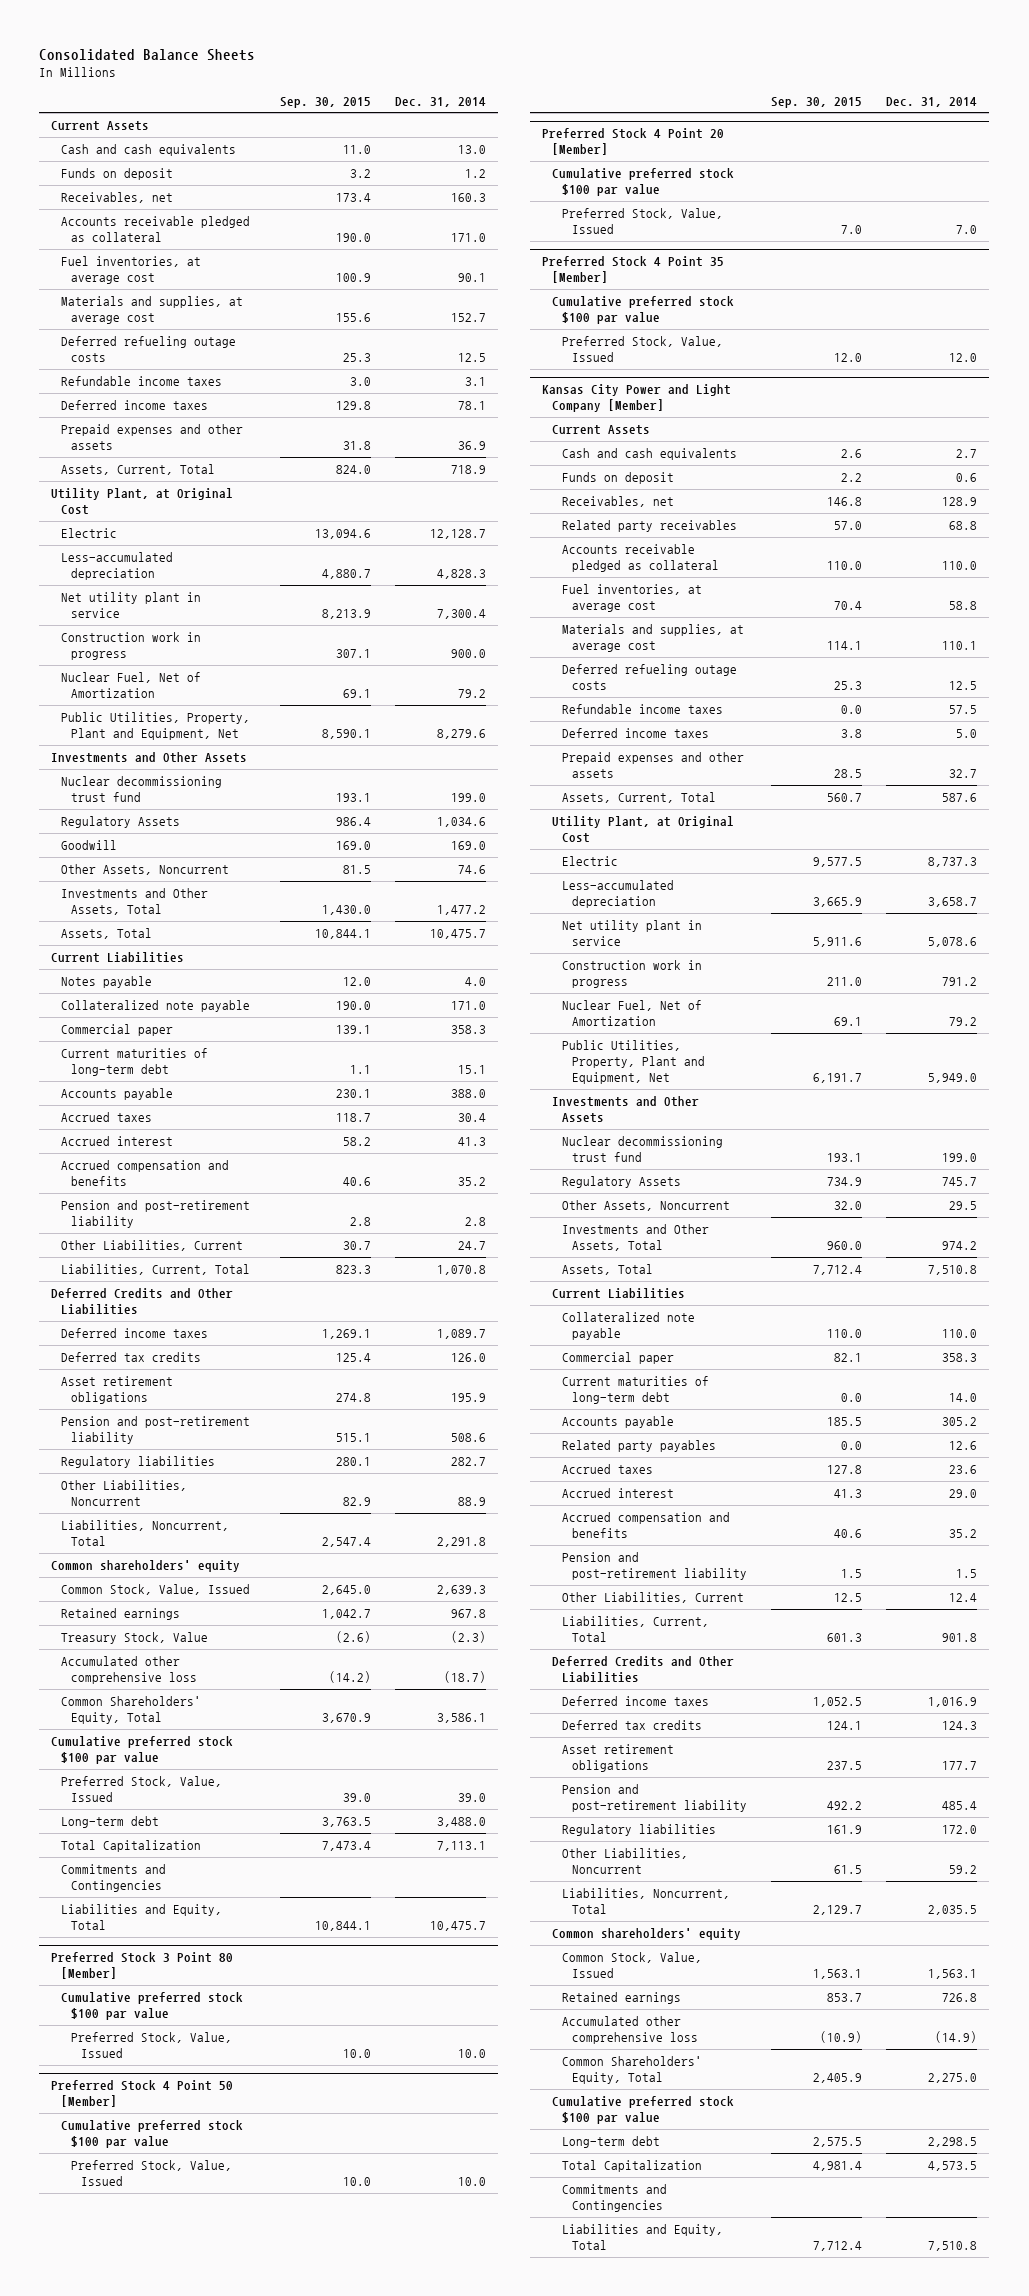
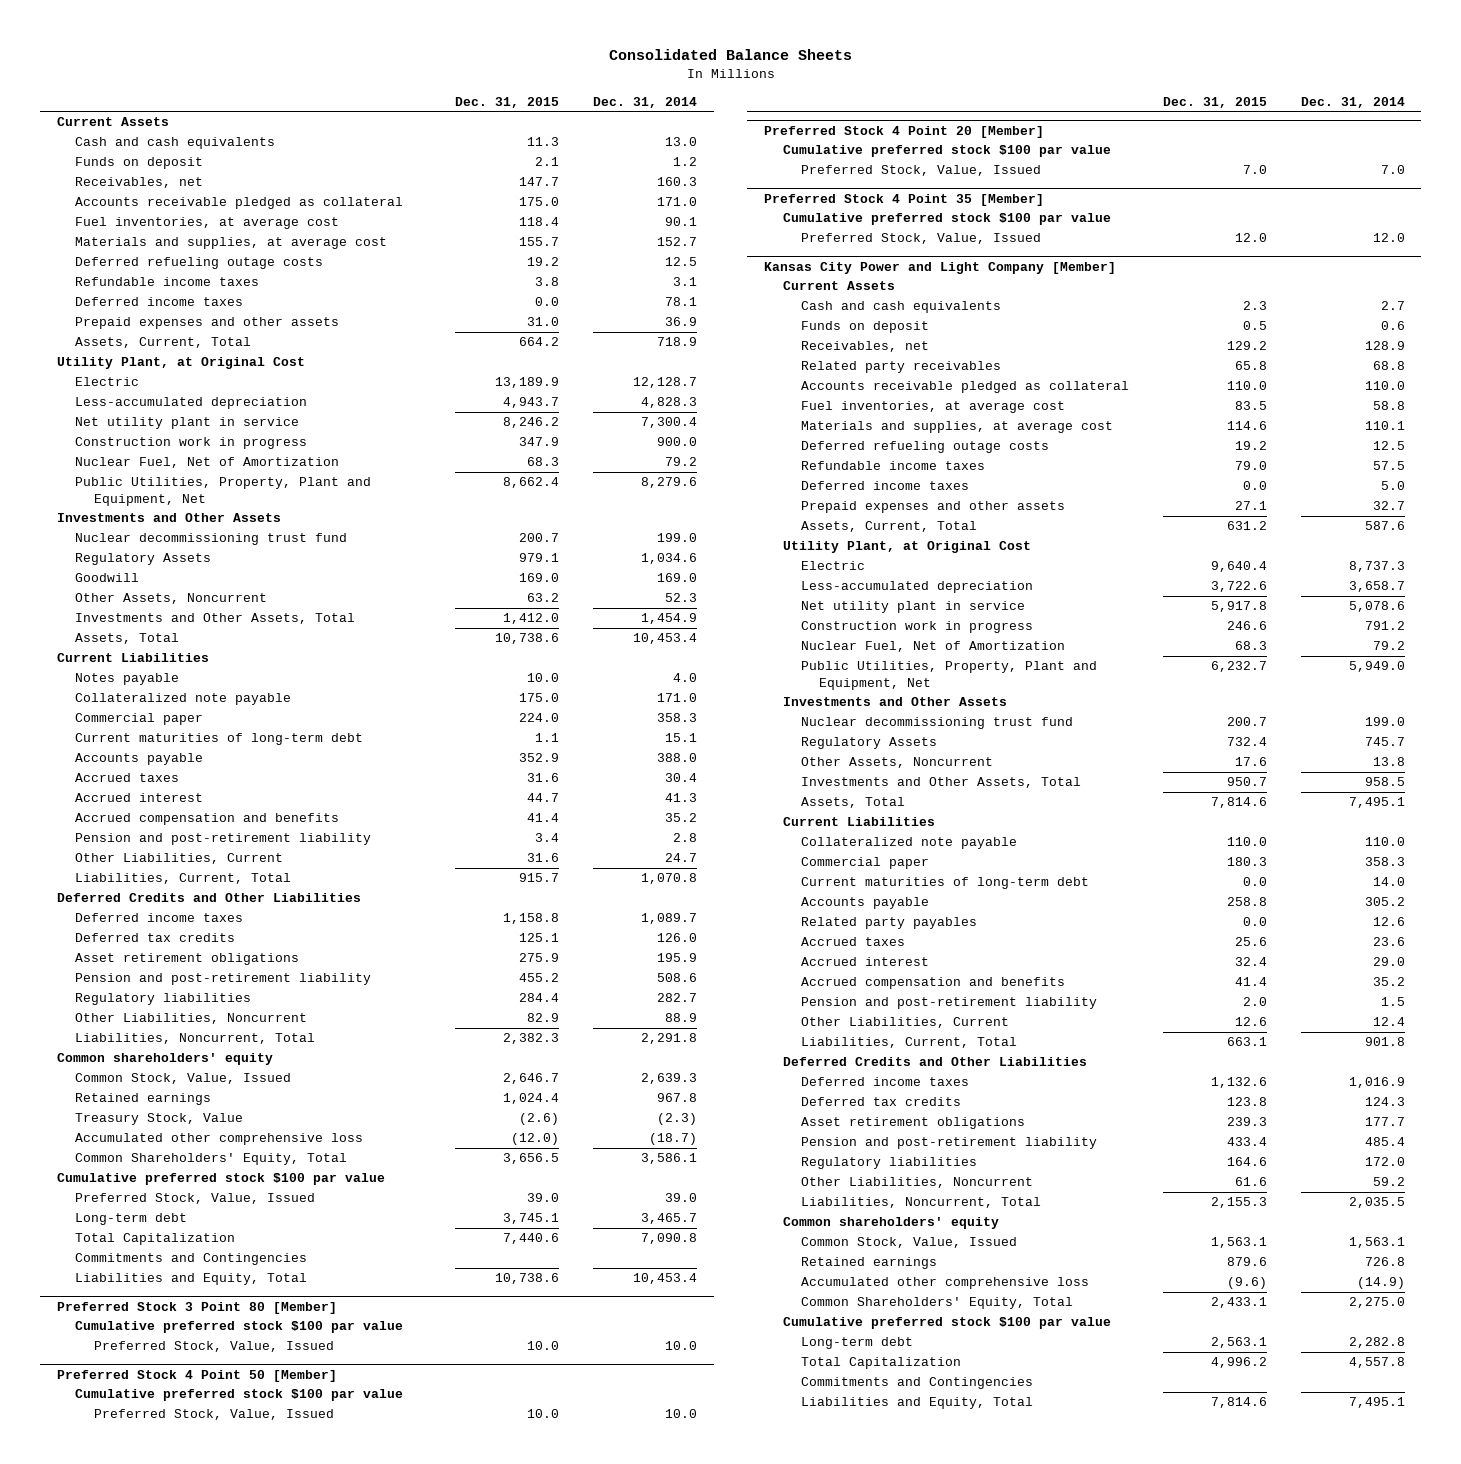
- | Sep. 30, 2015 | Dec. 31, 2014
+ | Dec. 31, 2015 | Dec. 31, 2014
- Other Assets, Noncurrent | 81.5 | 74.6
- Investments and Other Assets, Total | 1,430.0 | 1,477.2
- Assets, Total | 10,844.1 | 10,475.7
+ Other Assets, Noncurrent | 63.2 | 52.3
+ Investments and Other Assets, Total | 1,412.0 | 1,454.9
+ Assets, Total | 10,738.6 | 10,453.4
- Long-term debt | 3,763.5 | 3,488.0
- Total Capitalization | 7,473.4 | 7,113.1
+ Long-term debt | 3,745.1 | 3,465.7
+ Total Capitalization | 7,440.6 | 7,090.8
- Liabilities and Equity, Total | 10,844.1 | 10,475.7
+ Liabilities and Equity, Total | 10,738.6 | 10,453.4
@ Kansas City Power and Light Company [Member]
- Other Assets, Noncurrent | 32.0 | 29.5
- Investments and Other Assets, Total | 960.0 | 974.2
- Assets, Total | 7,712.4 | 7,510.8
+ Other Assets, Noncurrent | 17.6 | 13.8
+ Investments and Other Assets, Total | 950.7 | 958.5
+ Assets, Total | 7,814.6 | 7,495.1
- Long-term debt | 2,575.5 | 2,298.5
- Total Capitalization | 4,981.4 | 4,573.5
+ Long-term debt | 2,563.1 | 2,282.8
+ Total Capitalization | 4,996.2 | 4,557.8
- Liabilities and Equity, Total | 7,712.4 | 7,510.8
+ Liabilities and Equity, Total | 7,814.6 | 7,495.1

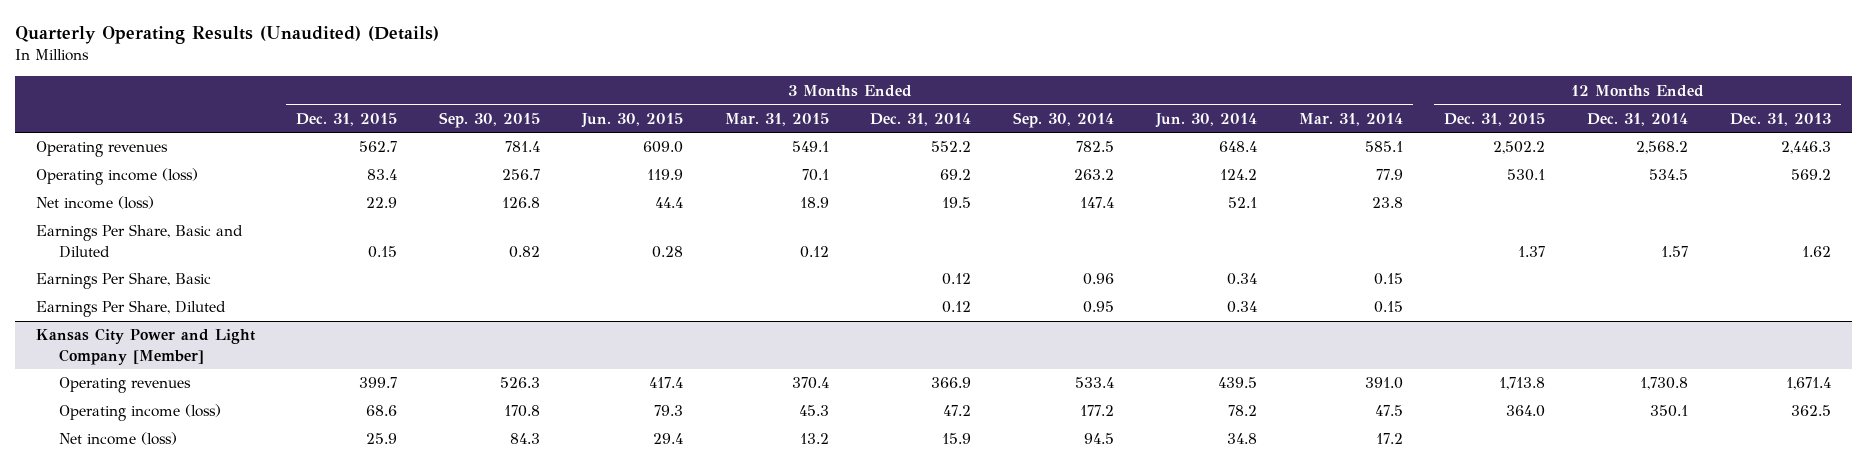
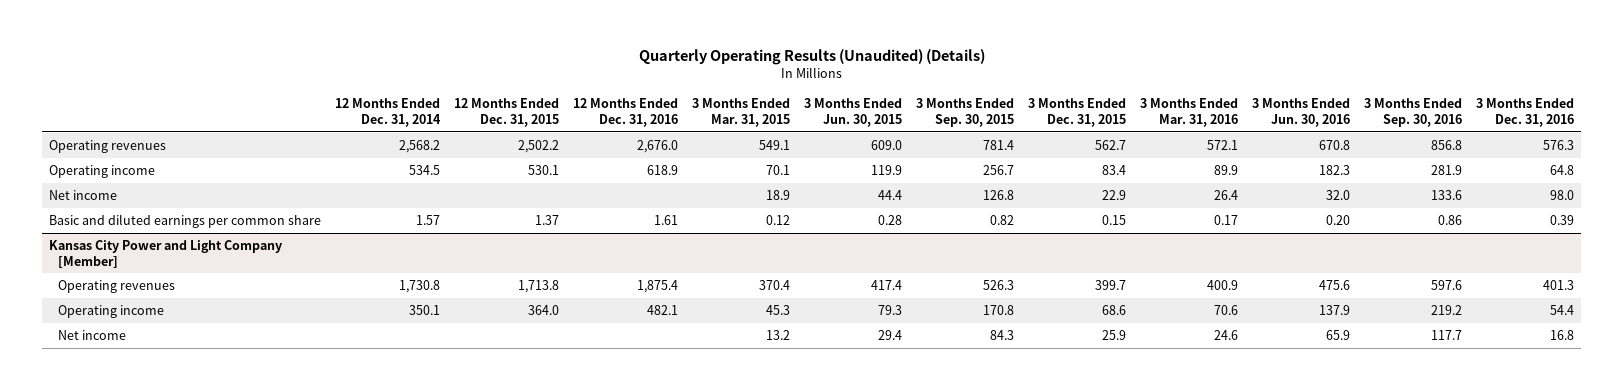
- | 3 Months Ended Dec. 31, 2015 | 3 Months Ended Sep. 30, 2015 | 3 Months Ended Jun. 30, 2015 | 3 Months Ended Mar. 31, 2015 | 3 Months Ended Dec. 31, 2014 | 3 Months Ended Sep. 30, 2014 | 3 Months Ended Jun. 30, 2014 | 3 Months Ended Mar. 31, 2014 | 12 Months Ended Dec. 31, 2015 | 12 Months Ended Dec. 31, 2014 | 12 Months Ended Dec. 31, 2013
+ | 12 Months Ended Dec. 31, 2014 | 12 Months Ended Dec. 31, 2015 | 12 Months Ended Dec. 31, 2016 | 3 Months Ended Mar. 31, 2015 | 3 Months Ended Jun. 30, 2015 | 3 Months Ended Sep. 30, 2015 | 3 Months Ended Dec. 31, 2015 | 3 Months Ended Mar. 31, 2016 | 3 Months Ended Jun. 30, 2016 | 3 Months Ended Sep. 30, 2016 | 3 Months Ended Dec. 31, 2016
- Operating income (loss) | 83.4 | 256.7 | 119.9 | 70.1 | 69.2 | 263.2 | 124.2 | 77.9 | 530.1 | 534.5 | 569.2
- Net income (loss) | 22.9 | 126.8 | 44.4 | 18.9 | 19.5 | 147.4 | 52.1 | 23.8 | | |
- Earnings Per Share, Basic and Diluted | 0.15 | 0.82 | 0.28 | 0.12 | | | | | 1.37 | 1.57 | 1.62
- Earnings Per Share, Basic | | | | | 0.12 | 0.96 | 0.34 | 0.15 | | |
- Earnings Per Share, Diluted | | | | | 0.12 | 0.95 | 0.34 | 0.15 | | |
+ Operating income | 534.5 | 530.1 | 618.9 | 70.1 | 119.9 | 256.7 | 83.4 | 89.9 | 182.3 | 281.9 | 64.8
+ Net income | | | | 18.9 | 44.4 | 126.8 | 22.9 | 26.4 | 32.0 | 133.6 | 98.0
+ Basic and diluted earnings per common share | 1.57 | 1.37 | 1.61 | 0.12 | 0.28 | 0.82 | 0.15 | 0.17 | 0.20 | 0.86 | 0.39
@ Kansas City Power and Light Company [Member]
- Operating income (loss) | 68.6 | 170.8 | 79.3 | 45.3 | 47.2 | 177.2 | 78.2 | 47.5 | 364.0 | 350.1 | 362.5
- Net income (loss) | 25.9 | 84.3 | 29.4 | 13.2 | 15.9 | 94.5 | 34.8 | 17.2 | | |
+ Operating income | 350.1 | 364.0 | 482.1 | 45.3 | 79.3 | 170.8 | 68.6 | 70.6 | 137.9 | 219.2 | 54.4
+ Net income | | | | 13.2 | 29.4 | 84.3 | 25.9 | 24.6 | 65.9 | 117.7 | 16.8

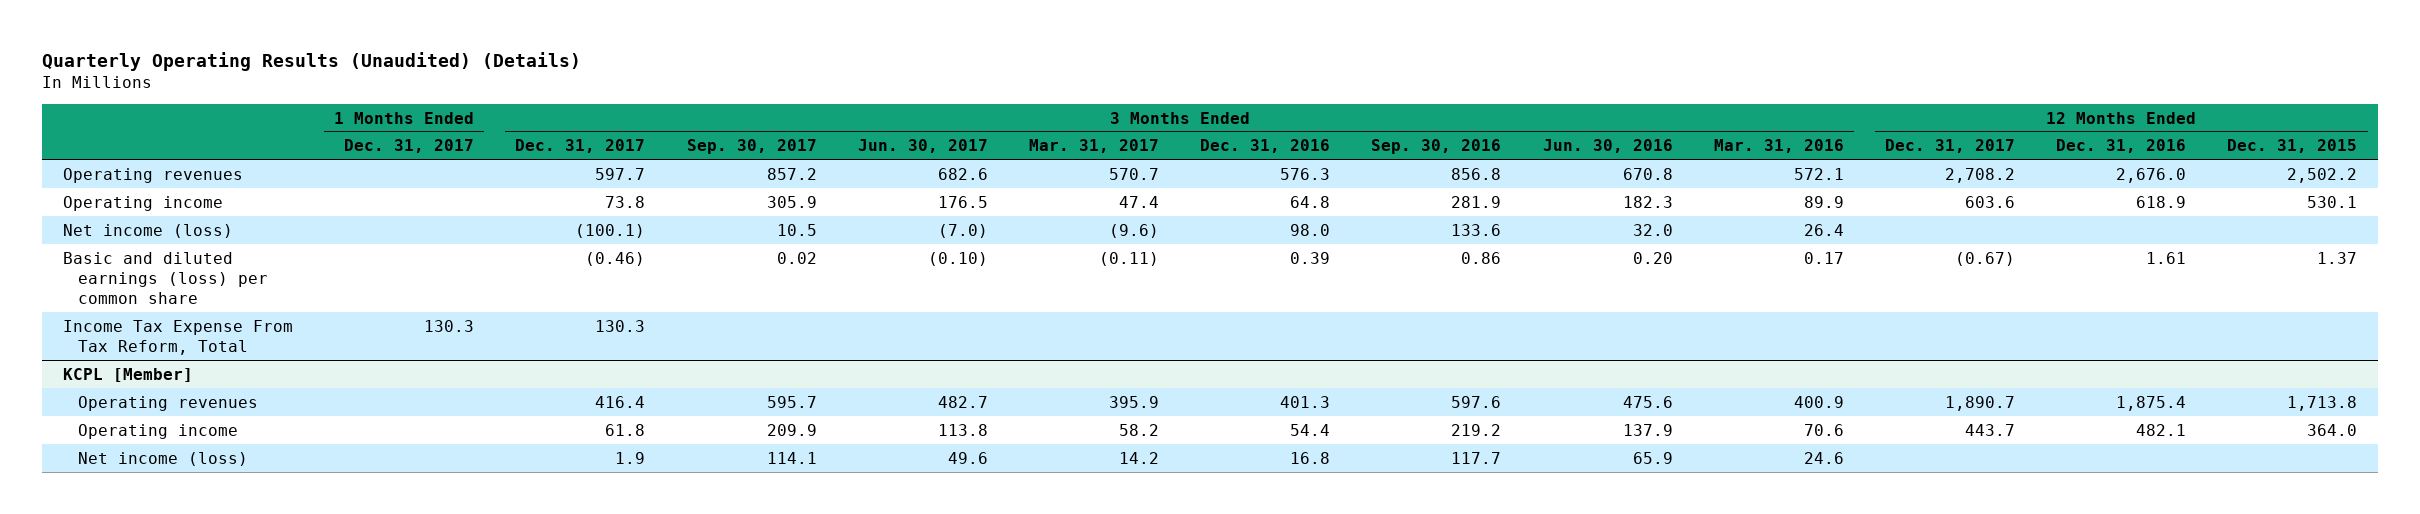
- | 12 Months Ended Dec. 31, 2014 | 12 Months Ended Dec. 31, 2015 | 12 Months Ended Dec. 31, 2016 | 3 Months Ended Mar. 31, 2015 | 3 Months Ended Jun. 30, 2015 | 3 Months Ended Sep. 30, 2015 | 3 Months Ended Dec. 31, 2015 | 3 Months Ended Mar. 31, 2016 | 3 Months Ended Jun. 30, 2016 | 3 Months Ended Sep. 30, 2016 | 3 Months Ended Dec. 31, 2016
+ | 1 Months Ended Dec. 31, 2017 | 3 Months Ended Dec. 31, 2017 | 3 Months Ended Sep. 30, 2017 | 3 Months Ended Jun. 30, 2017 | 3 Months Ended Mar. 31, 2017 | 3 Months Ended Dec. 31, 2016 | 3 Months Ended Sep. 30, 2016 | 3 Months Ended Jun. 30, 2016 | 3 Months Ended Mar. 31, 2016 | 12 Months Ended Dec. 31, 2017 | 12 Months Ended Dec. 31, 2016 | 12 Months Ended Dec. 31, 2015
- Net income | | | | 18.9 | 44.4 | 126.8 | 22.9 | 26.4 | 32.0 | 133.6 | 98.0
- Basic and diluted earnings per common share | 1.57 | 1.37 | 1.61 | 0.12 | 0.28 | 0.82 | 0.15 | 0.17 | 0.20 | 0.86 | 0.39
- Kansas City Power and Light Company [Member]
+ Net income (loss) | | (100.1) | 10.5 | (7.0) | (9.6) | 98.0 | 133.6 | 32.0 | 26.4 | | |
+ Basic and diluted earnings (loss) per common share | | (0.46) | 0.02 | (0.10) | (0.11) | 0.39 | 0.86 | 0.20 | 0.17 | (0.67) | 1.61 | 1.37
+ Income Tax Expense From Tax Reform, Total | 130.3 | 130.3 | | | | | | | | | |
+ KCPL [Member]
- Net income | | | | 13.2 | 29.4 | 84.3 | 25.9 | 24.6 | 65.9 | 117.7 | 16.8
+ Net income (loss) | | 1.9 | 114.1 | 49.6 | 14.2 | 16.8 | 117.7 | 65.9 | 24.6 | | |

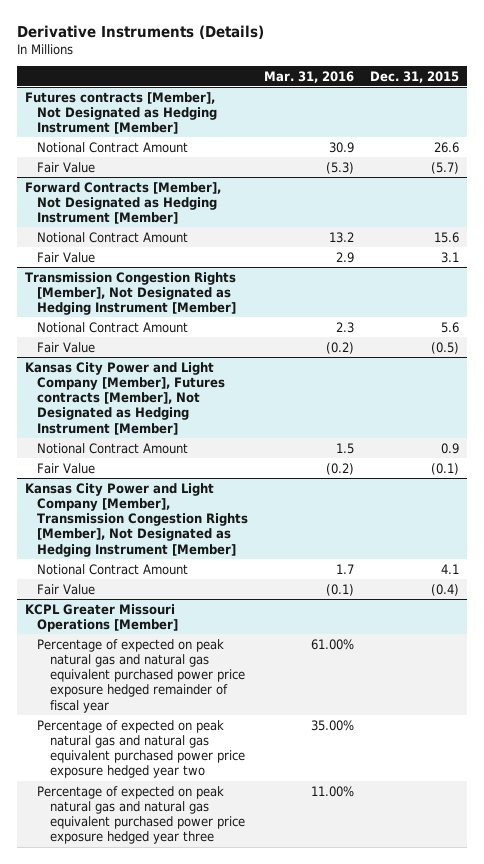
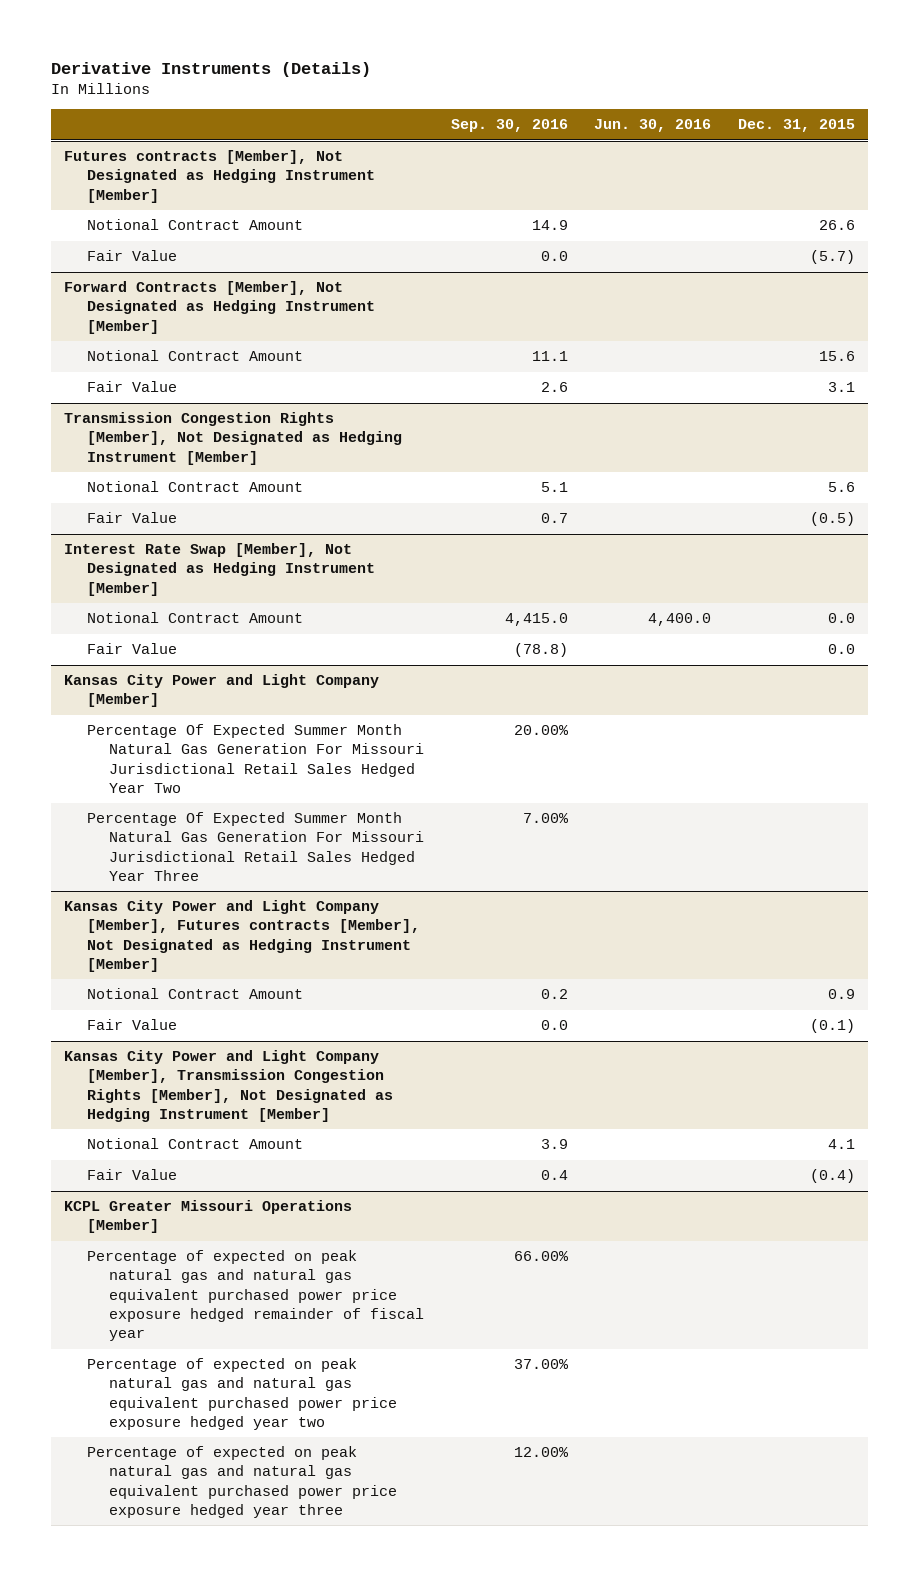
- | Mar. 31, 2016 | Dec. 31, 2015
+ | Sep. 30, 2016 | Jun. 30, 2016 | Dec. 31, 2015
+ Interest Rate Swap [Member], Not Designated as Hedging Instrument [Member]
+ Notional Contract Amount | 4,415.0 | 4,400.0 | 0.0
+ Fair Value | (78.8) | | 0.0
+ Kansas City Power and Light Company [Member]
+ Percentage Of Expected Summer Month Natural Gas Generation For Missouri Jurisdictional Retail Sales Hedged Year Two | 20.00% | |
+ Percentage Of Expected Summer Month Natural Gas Generation For Missouri Jurisdictional Retail Sales Hedged Year Three | 7.00% | |

